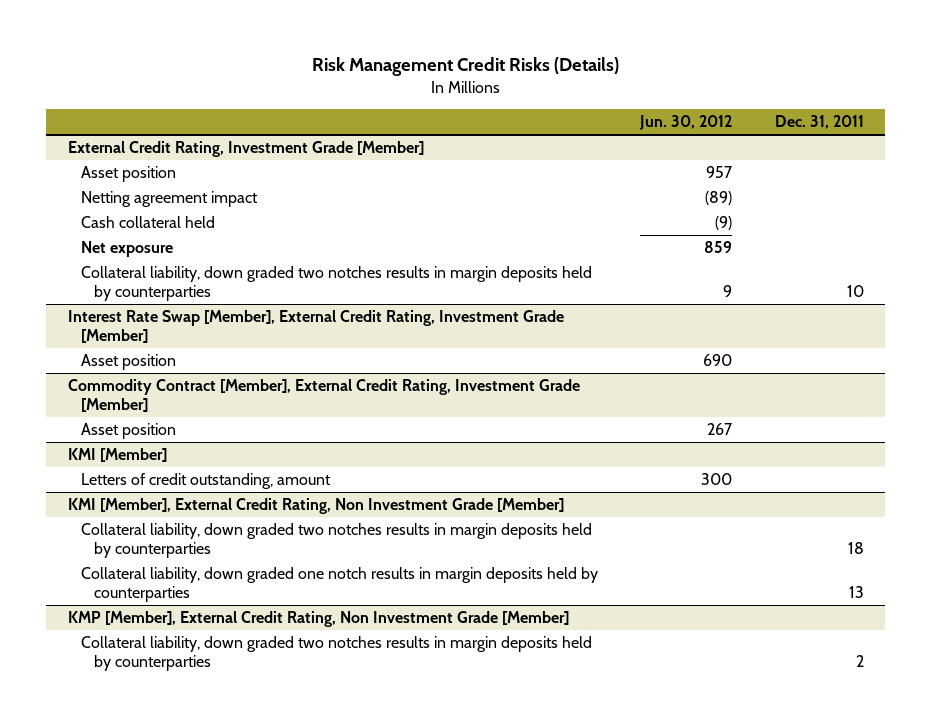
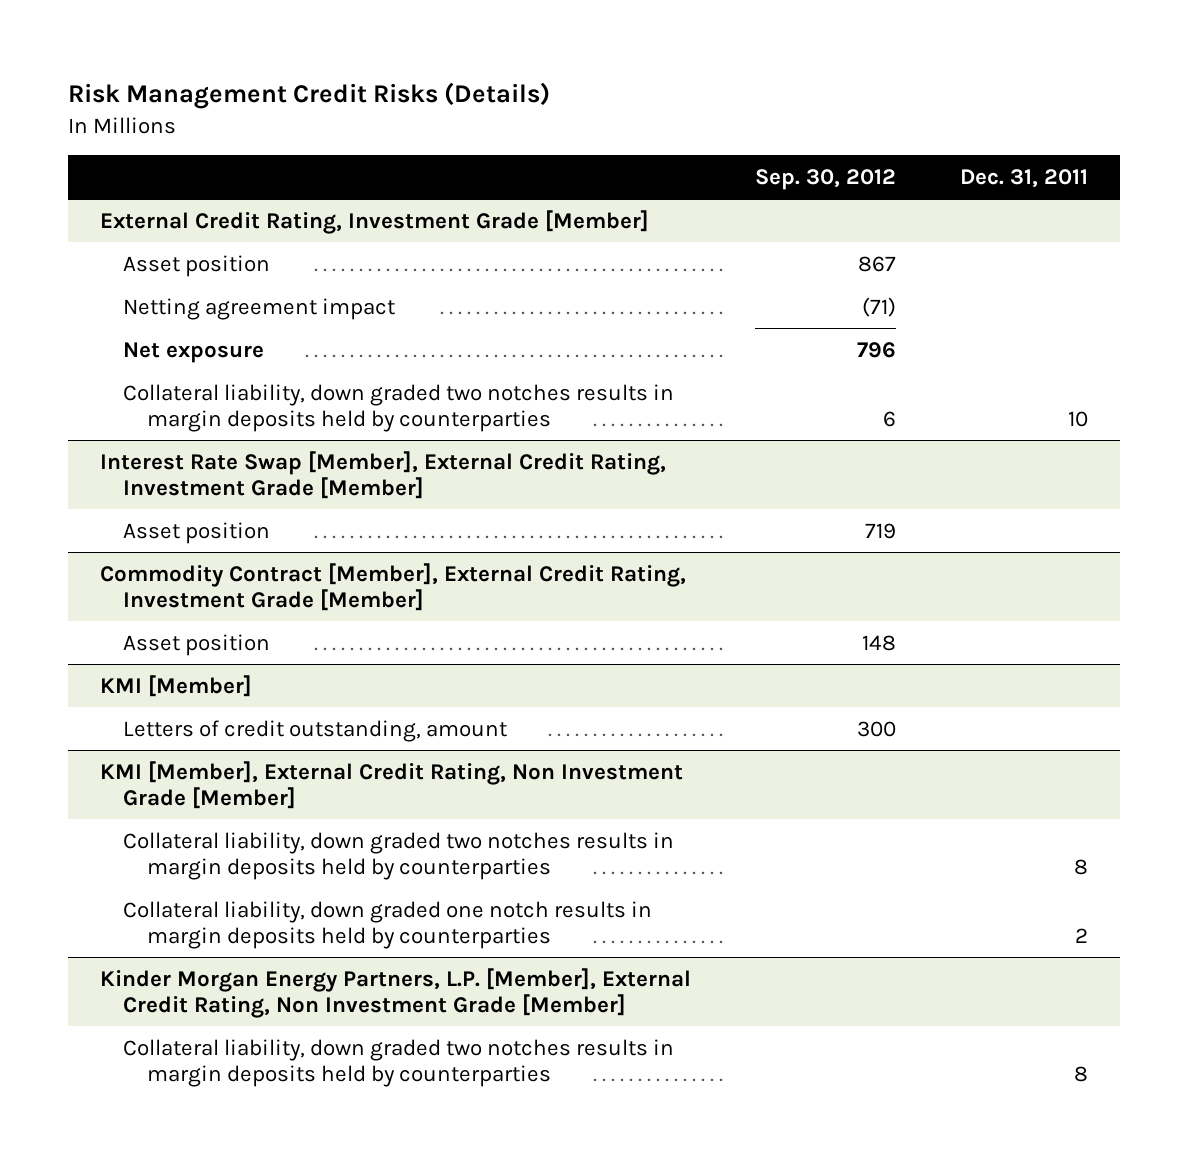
- | Jun. 30, 2012 | Dec. 31, 2011
+ | Sep. 30, 2012 | Dec. 31, 2011
@ External Credit Rating, Investment Grade [Member]
- Cash collateral held | (9) |
@ KMI [Member], External Credit Rating, Non Investment Grade [Member]
- Collateral liability, down graded two notches results in margin deposits held by counterparties | | 18
- Collateral liability, down graded one notch results in margin deposits held by counterparties | | 13
- KMP [Member], External Credit Rating, Non Investment Grade [Member]
- Collateral liability, down graded two notches results in margin deposits held by counterparties | | 2
@ KMI [Member], External Credit Rating, Non Investment Grade [Member]
+ Collateral liability, down graded two notches results in margin deposits held by counterparties | | 8
+ Collateral liability, down graded one notch results in margin deposits held by counterparties | | 2
+ Kinder Morgan Energy Partners, L.P. [Member], External Credit Rating, Non Investment Grade [Member]
+ Collateral liability, down graded two notches results in margin deposits held by counterparties | | 8

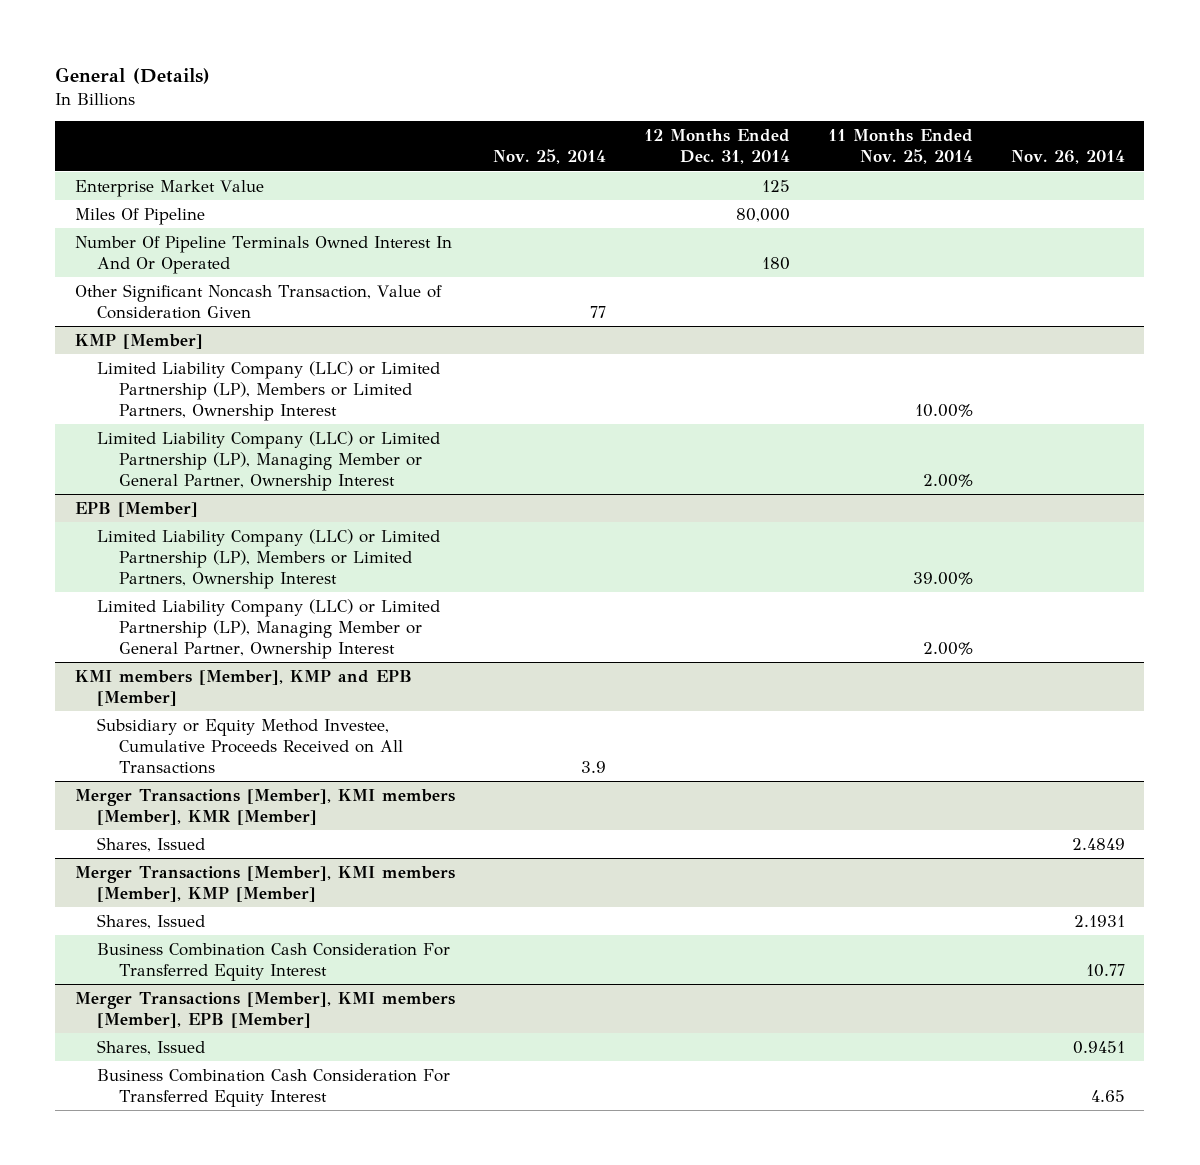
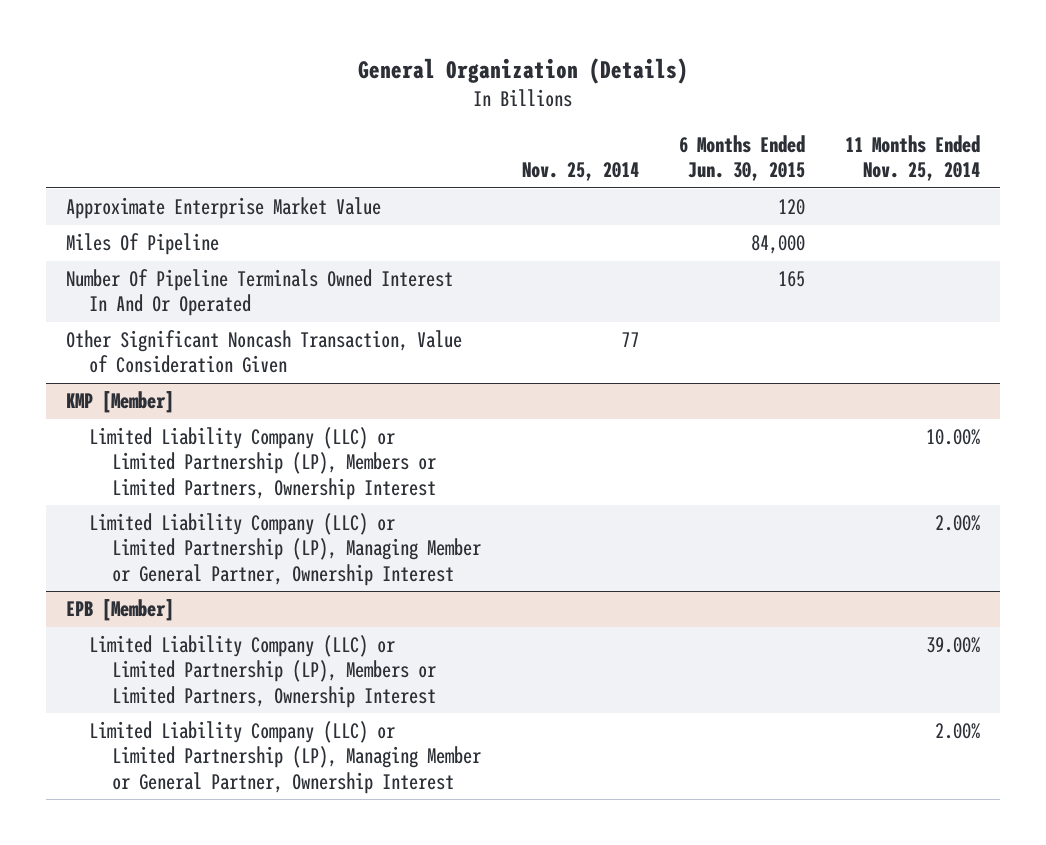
- General (Details)
+ General Organization (Details)
- | Nov. 25, 2014 | 12 Months Ended Dec. 31, 2014 | 11 Months Ended Nov. 25, 2014 | Nov. 26, 2014
+ | Nov. 25, 2014 | 6 Months Ended Jun. 30, 2015 | 11 Months Ended Nov. 25, 2014
- Enterprise Market Value | | 125 | |
+ Approximate Enterprise Market Value | | 120 |
- KMI members [Member], KMP and EPB [Member]
- Subsidiary or Equity Method Investee, Cumulative Proceeds Received on All Transactions | 3.9 | | |
- Merger Transactions [Member], KMI members [Member], KMR [Member]
- Shares, Issued | | | | 2.4849
- Merger Transactions [Member], KMI members [Member], KMP [Member]
- Shares, Issued | | | | 2.1931
- Business Combination Cash Consideration For Transferred Equity Interest | | | | 10.77
- Merger Transactions [Member], KMI members [Member], EPB [Member]
- Shares, Issued | | | | 0.9451
- Business Combination Cash Consideration For Transferred Equity Interest | | | | 4.65

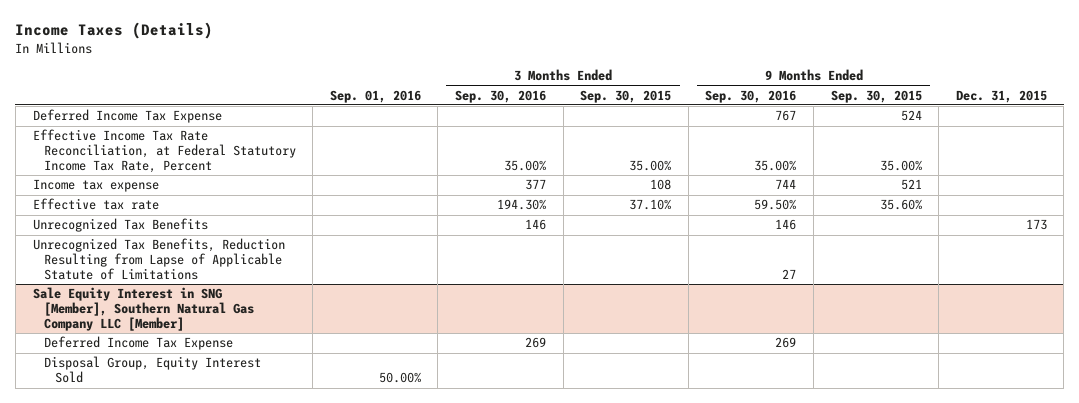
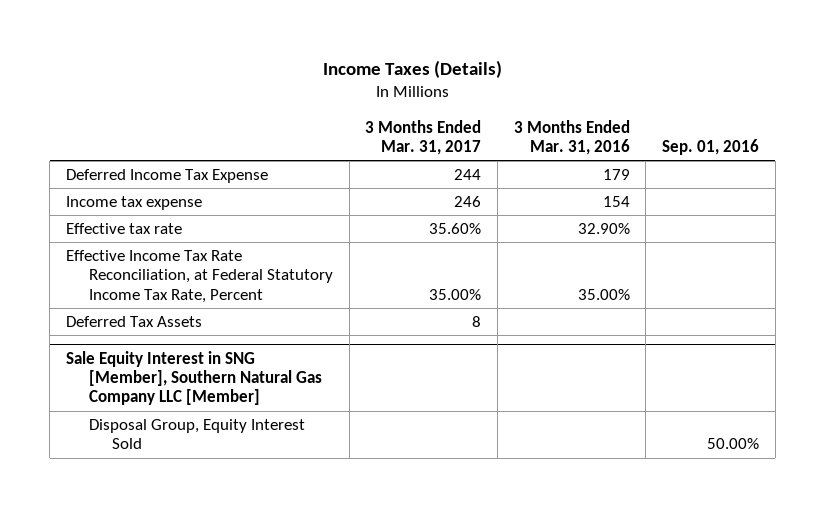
- | Sep. 01, 2016 | 3 Months Ended Sep. 30, 2016 | 3 Months Ended Sep. 30, 2015 | 9 Months Ended Sep. 30, 2016 | 9 Months Ended Sep. 30, 2015 | Dec. 31, 2015
+ | 3 Months Ended Mar. 31, 2017 | 3 Months Ended Mar. 31, 2016 | Sep. 01, 2016
- Unrecognized Tax Benefits | | 146 | | 146 | | 173
- Unrecognized Tax Benefits, Reduction Resulting from Lapse of Applicable Statute of Limitations | | | | 27 | |
moved down: Effective Income Tax Rate Reconciliation, at Federal Statutory Income Tax Rate, Percent | 35.00% | 35.00% |
+ Deferred Tax Assets | 8 | |
@ Sale Equity Interest in SNG [Member], Southern Natural Gas Company LLC [Member]
- Deferred Income Tax Expense | | 269 | | 269 | |

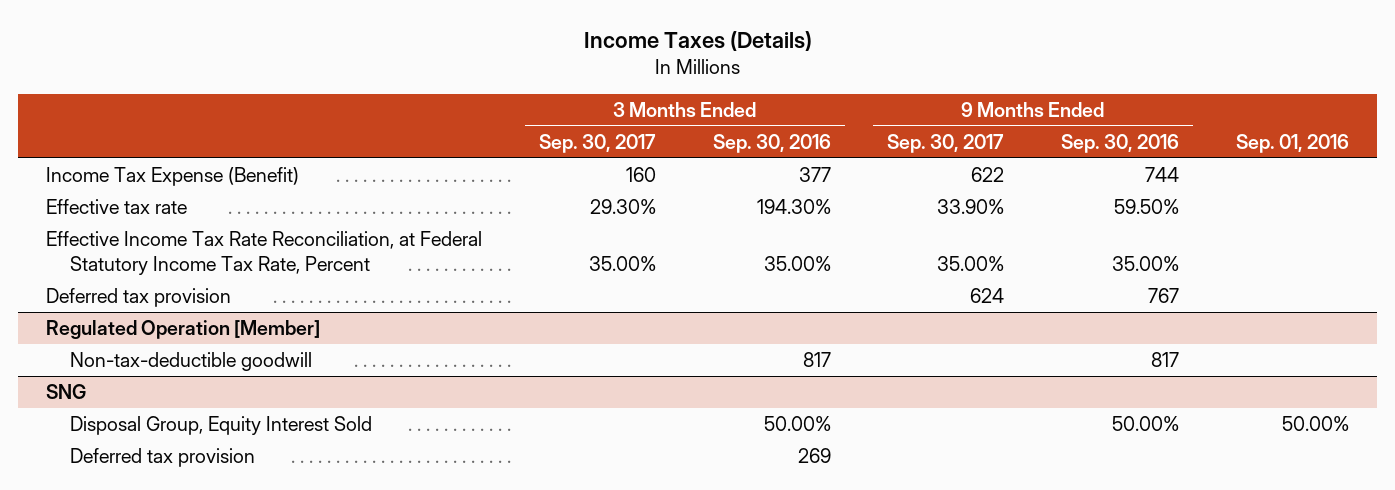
- | 3 Months Ended Mar. 31, 2017 | 3 Months Ended Mar. 31, 2016 | Sep. 01, 2016
+ | 3 Months Ended Sep. 30, 2017 | 3 Months Ended Sep. 30, 2016 | 9 Months Ended Sep. 30, 2017 | 9 Months Ended Sep. 30, 2016 | Sep. 01, 2016
- Deferred Income Tax Expense | 244 | 179 |
- Income tax expense | 246 | 154 |
+ Income Tax Expense (Benefit) | 160 | 377 | 622 | 744 |
- Deferred Tax Assets | 8 | |
- Sale Equity Interest in SNG [Member], Southern Natural Gas Company LLC [Member]
+ Deferred tax provision | | | 624 | 767 |
+ Regulated Operation [Member]
+ Non-tax-deductible goodwill | | 817 | | 817 |
+ SNG
+ Deferred tax provision | | 269 | | |

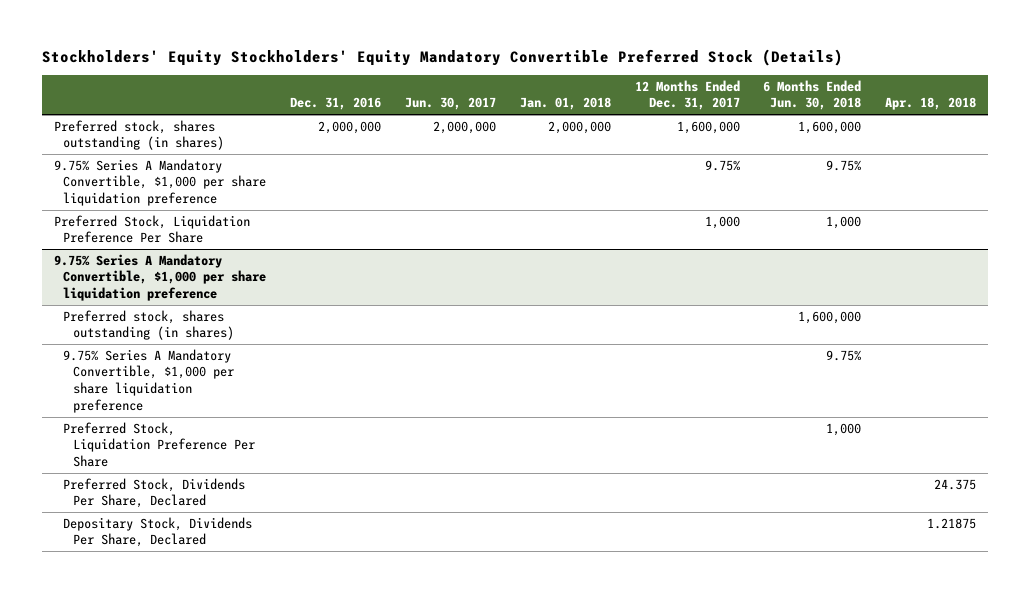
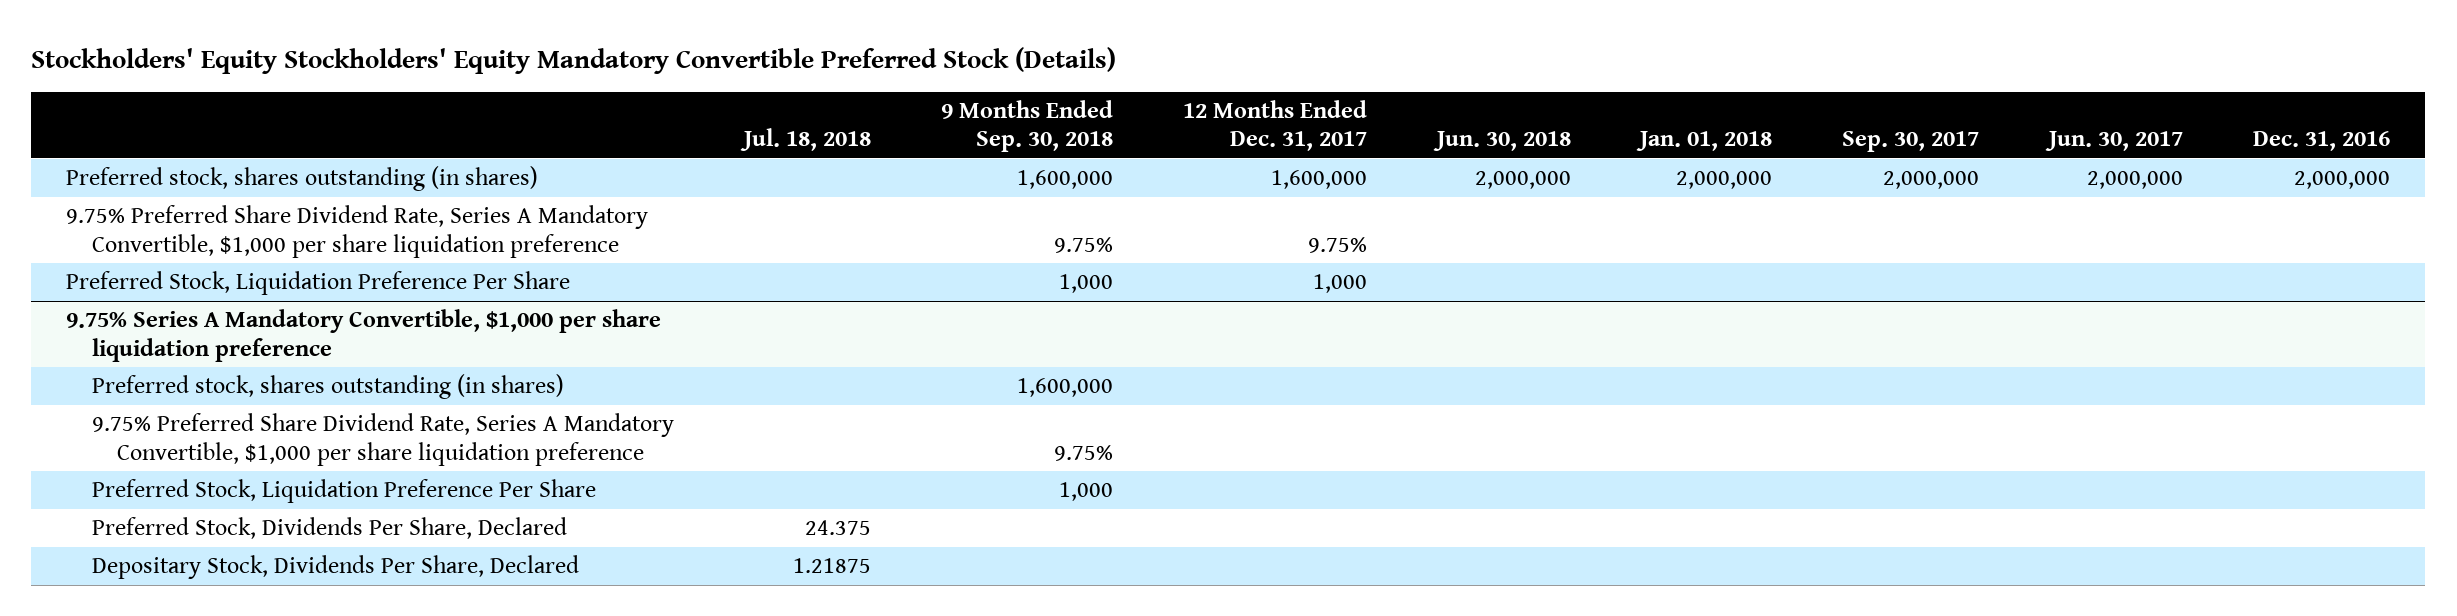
- | Dec. 31, 2016 | Jun. 30, 2017 | Jan. 01, 2018 | 12 Months Ended Dec. 31, 2017 | 6 Months Ended Jun. 30, 2018 | Apr. 18, 2018
+ | Jul. 18, 2018 | 9 Months Ended Sep. 30, 2018 | 12 Months Ended Dec. 31, 2017 | Jun. 30, 2018 | Jan. 01, 2018 | Sep. 30, 2017 | Jun. 30, 2017 | Dec. 31, 2016
- 9.75% Series A Mandatory Convertible, $1,000 per share liquidation preference | | | | 9.75% | 9.75% |
+ 9.75% Preferred Share Dividend Rate, Series A Mandatory Convertible, $1,000 per share liquidation preference | | 9.75% | 9.75% | | | | |
@ 9.75% Series A Mandatory Convertible, $1,000 per share liquidation preference
- 9.75% Series A Mandatory Convertible, $1,000 per share liquidation preference | | | | | 9.75% |
+ 9.75% Preferred Share Dividend Rate, Series A Mandatory Convertible, $1,000 per share liquidation preference | | 9.75% | | | | | |

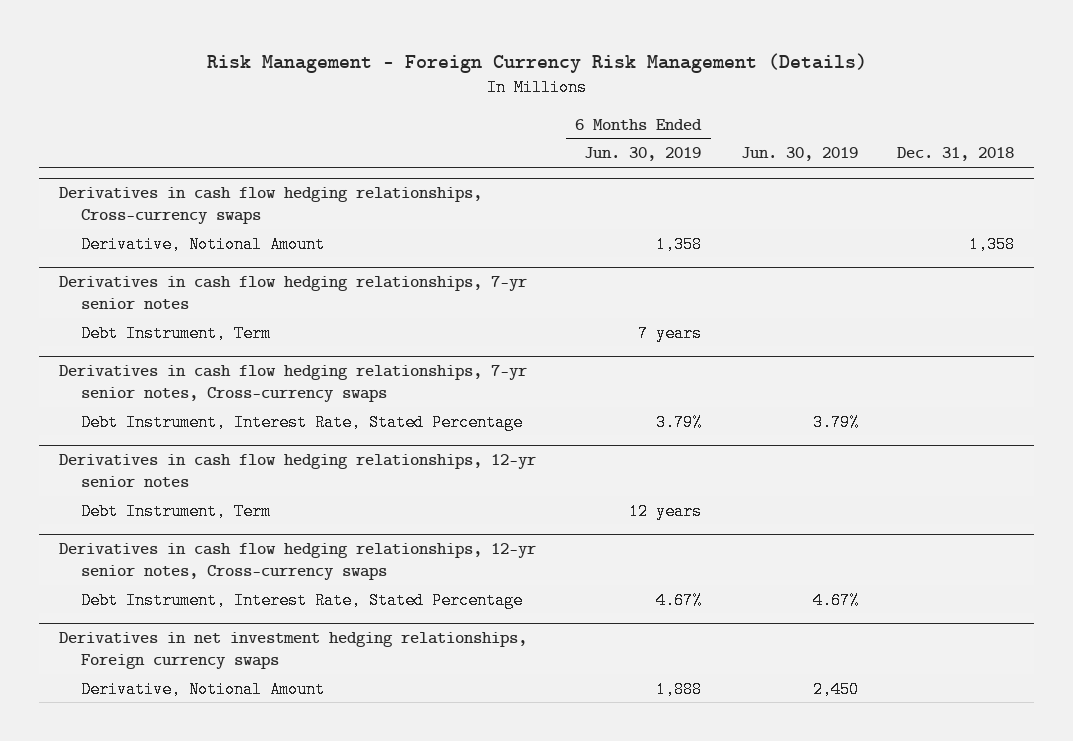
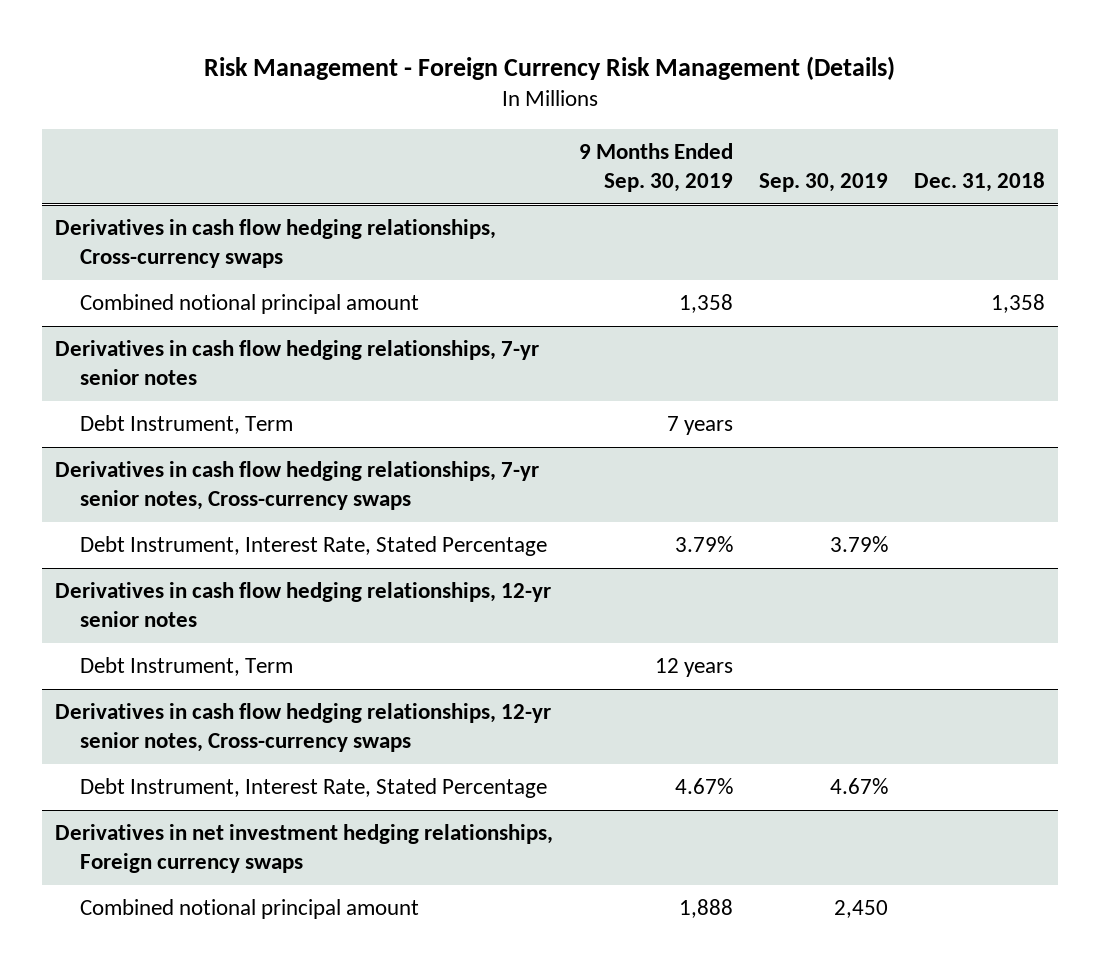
- | 6 Months Ended Jun. 30, 2019 | Jun. 30, 2019 | Dec. 31, 2018
+ | 9 Months Ended Sep. 30, 2019 | Sep. 30, 2019 | Dec. 31, 2018
@ Derivatives in cash flow hedging relationships, Cross-currency swaps
- Derivative, Notional Amount | 1,358 | | 1,358
+ Combined notional principal amount | 1,358 | | 1,358
@ Derivatives in net investment hedging relationships, Foreign currency swaps
- Derivative, Notional Amount | 1,888 | 2,450 |
+ Combined notional principal amount | 1,888 | 2,450 |

